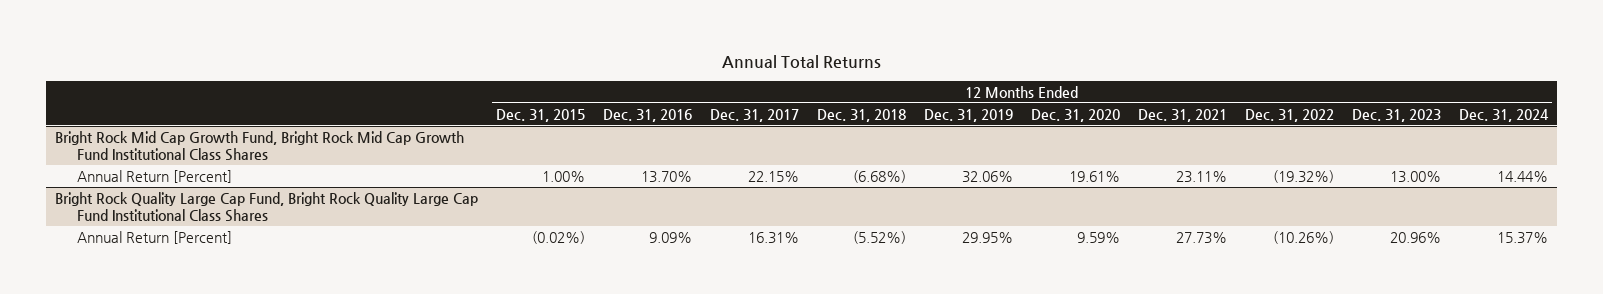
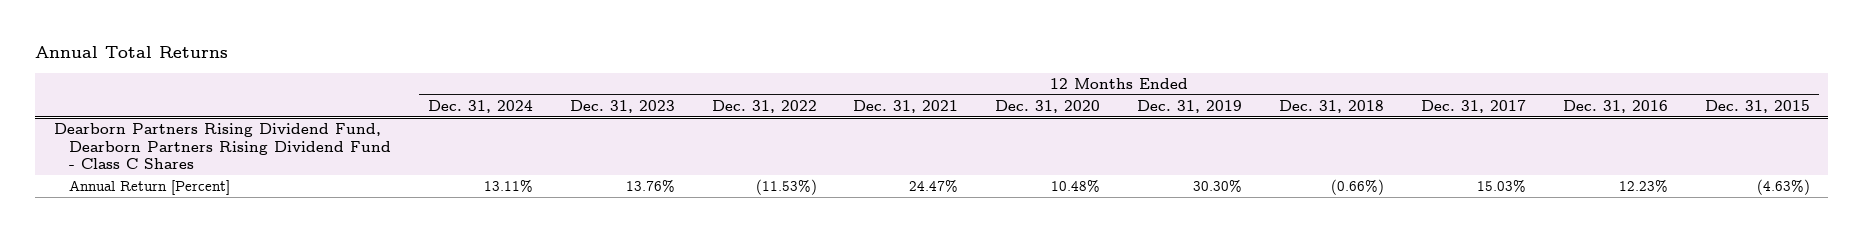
- | 12 Months Ended Dec. 31, 2015 | 12 Months Ended Dec. 31, 2016 | 12 Months Ended Dec. 31, 2017 | 12 Months Ended Dec. 31, 2018 | 12 Months Ended Dec. 31, 2019 | 12 Months Ended Dec. 31, 2020 | 12 Months Ended Dec. 31, 2021 | 12 Months Ended Dec. 31, 2022 | 12 Months Ended Dec. 31, 2023 | 12 Months Ended Dec. 31, 2024
+ | 12 Months Ended Dec. 31, 2024 | 12 Months Ended Dec. 31, 2023 | 12 Months Ended Dec. 31, 2022 | 12 Months Ended Dec. 31, 2021 | 12 Months Ended Dec. 31, 2020 | 12 Months Ended Dec. 31, 2019 | 12 Months Ended Dec. 31, 2018 | 12 Months Ended Dec. 31, 2017 | 12 Months Ended Dec. 31, 2016 | 12 Months Ended Dec. 31, 2015
- Bright Rock Mid Cap Growth Fund, Bright Rock Mid Cap Growth Fund Institutional Class Shares
- Annual Return [Percent] | 1.00% | 13.70% | 22.15% | (6.68%) | 32.06% | 19.61% | 23.11% | (19.32%) | 13.00% | 14.44%
- Bright Rock Quality Large Cap Fund, Bright Rock Quality Large Cap Fund Institutional Class Shares
- Annual Return [Percent] | (0.02%) | 9.09% | 16.31% | (5.52%) | 29.95% | 9.59% | 27.73% | (10.26%) | 20.96% | 15.37%
+ Dearborn Partners Rising Dividend Fund, Dearborn Partners Rising Dividend Fund - Class C Shares
+ Annual Return [Percent] | 13.11% | 13.76% | (11.53%) | 24.47% | 10.48% | 30.30% | (0.66%) | 15.03% | 12.23% | (4.63%)

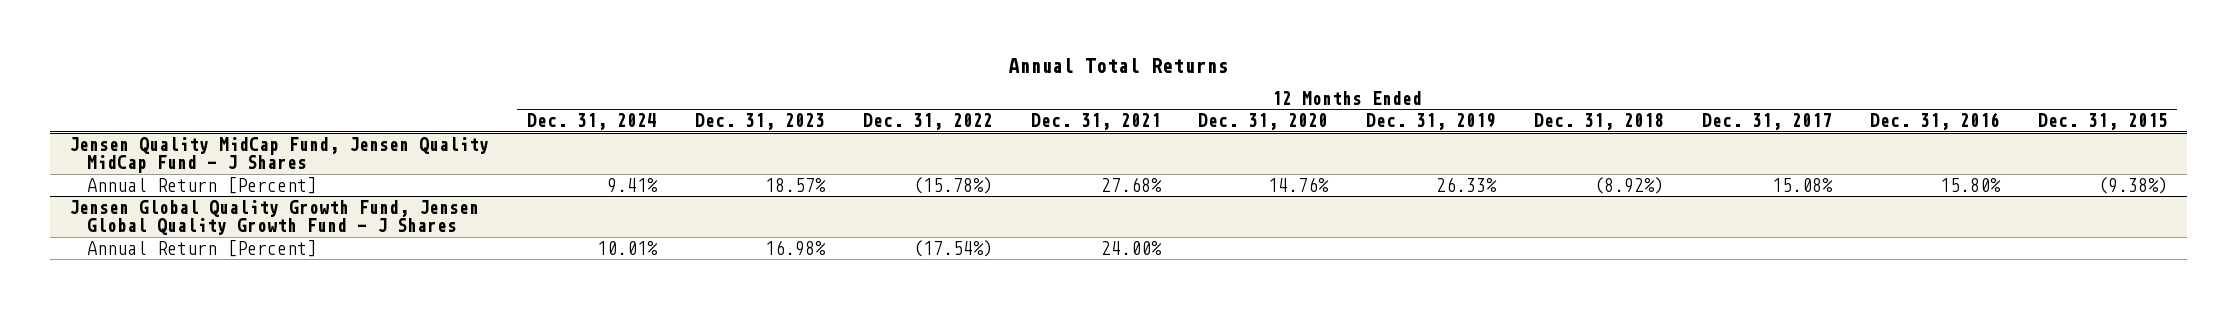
- Dearborn Partners Rising Dividend Fund, Dearborn Partners Rising Dividend Fund - Class C Shares
- Annual Return [Percent] | 13.11% | 13.76% | (11.53%) | 24.47% | 10.48% | 30.30% | (0.66%) | 15.03% | 12.23% | (4.63%)
+ Jensen Quality MidCap Fund, Jensen Quality MidCap Fund - J Shares
+ Annual Return [Percent] | 9.41% | 18.57% | (15.78%) | 27.68% | 14.76% | 26.33% | (8.92%) | 15.08% | 15.80% | (9.38%)
+ Jensen Global Quality Growth Fund, Jensen Global Quality Growth Fund - J Shares
+ Annual Return [Percent] | 10.01% | 16.98% | (17.54%) | 24.00% | | | | | |

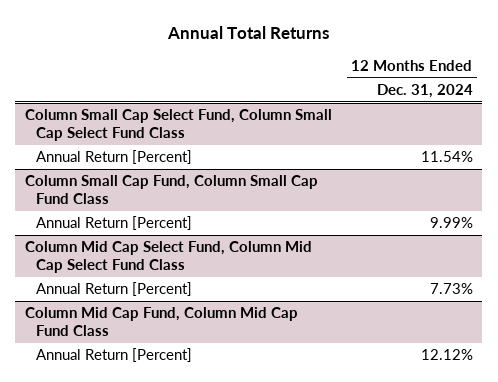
- | 12 Months Ended Dec. 31, 2024 | 12 Months Ended Dec. 31, 2023 | 12 Months Ended Dec. 31, 2022 | 12 Months Ended Dec. 31, 2021 | 12 Months Ended Dec. 31, 2020 | 12 Months Ended Dec. 31, 2019 | 12 Months Ended Dec. 31, 2018 | 12 Months Ended Dec. 31, 2017 | 12 Months Ended Dec. 31, 2016 | 12 Months Ended Dec. 31, 2015
+ | 12 Months Ended Dec. 31, 2024
- Jensen Quality MidCap Fund, Jensen Quality MidCap Fund - J Shares
- Annual Return [Percent] | 9.41% | 18.57% | (15.78%) | 27.68% | 14.76% | 26.33% | (8.92%) | 15.08% | 15.80% | (9.38%)
- Jensen Global Quality Growth Fund, Jensen Global Quality Growth Fund - J Shares
- Annual Return [Percent] | 10.01% | 16.98% | (17.54%) | 24.00% | | | | | |
+ Column Small Cap Select Fund, Column Small Cap Select Fund Class
+ Annual Return [Percent] | 11.54%
+ Column Small Cap Fund, Column Small Cap Fund Class
+ Annual Return [Percent] | 9.99%
+ Column Mid Cap Select Fund, Column Mid Cap Select Fund Class
+ Annual Return [Percent] | 7.73%
+ Column Mid Cap Fund, Column Mid Cap Fund Class
+ Annual Return [Percent] | 12.12%

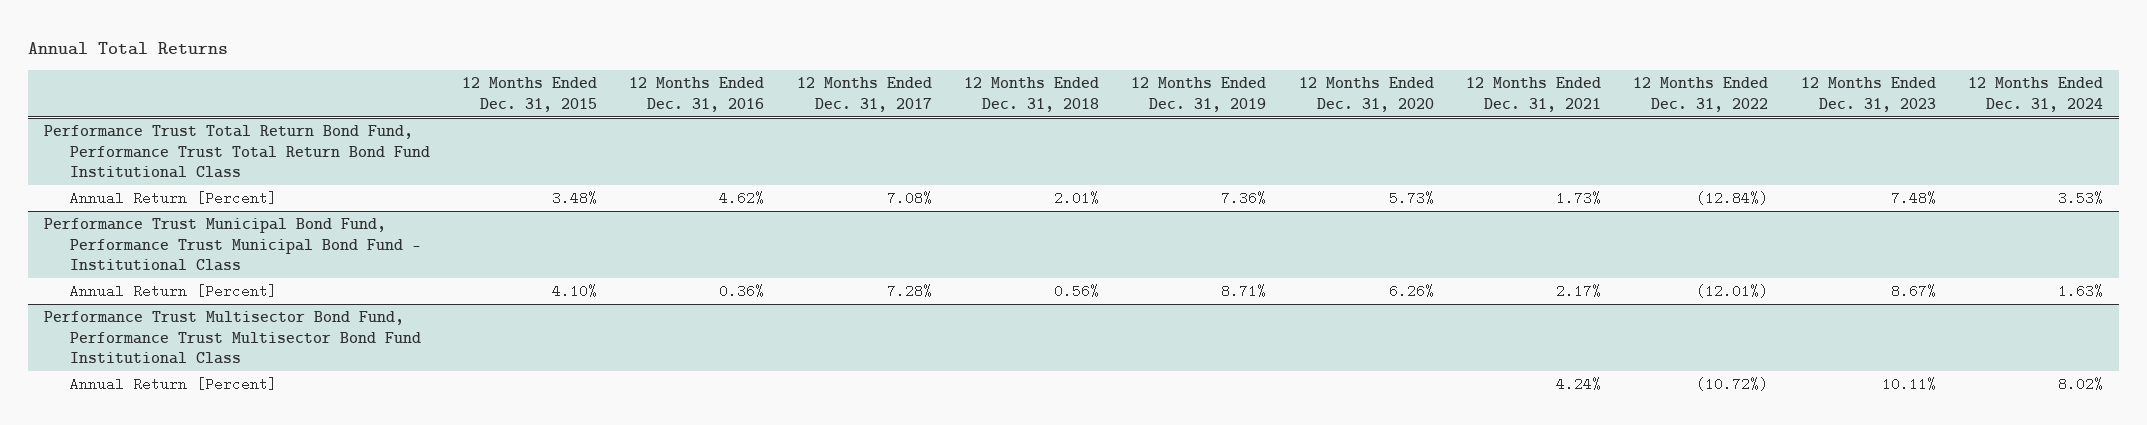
- | 12 Months Ended Dec. 31, 2024
+ | 12 Months Ended Dec. 31, 2015 | 12 Months Ended Dec. 31, 2016 | 12 Months Ended Dec. 31, 2017 | 12 Months Ended Dec. 31, 2018 | 12 Months Ended Dec. 31, 2019 | 12 Months Ended Dec. 31, 2020 | 12 Months Ended Dec. 31, 2021 | 12 Months Ended Dec. 31, 2022 | 12 Months Ended Dec. 31, 2023 | 12 Months Ended Dec. 31, 2024
- Column Small Cap Select Fund, Column Small Cap Select Fund Class
- Annual Return [Percent] | 11.54%
- Column Small Cap Fund, Column Small Cap Fund Class
- Annual Return [Percent] | 9.99%
- Column Mid Cap Select Fund, Column Mid Cap Select Fund Class
- Annual Return [Percent] | 7.73%
- Column Mid Cap Fund, Column Mid Cap Fund Class
- Annual Return [Percent] | 12.12%
+ Performance Trust Total Return Bond Fund, Performance Trust Total Return Bond Fund Institutional Class
+ Annual Return [Percent] | 3.48% | 4.62% | 7.08% | 2.01% | 7.36% | 5.73% | 1.73% | (12.84%) | 7.48% | 3.53%
+ Performance Trust Municipal Bond Fund, Performance Trust Municipal Bond Fund - Institutional Class
+ Annual Return [Percent] | 4.10% | 0.36% | 7.28% | 0.56% | 8.71% | 6.26% | 2.17% | (12.01%) | 8.67% | 1.63%
+ Performance Trust Multisector Bond Fund, Performance Trust Multisector Bond Fund Institutional Class
+ Annual Return [Percent] | | | | | | | 4.24% | (10.72%) | 10.11% | 8.02%

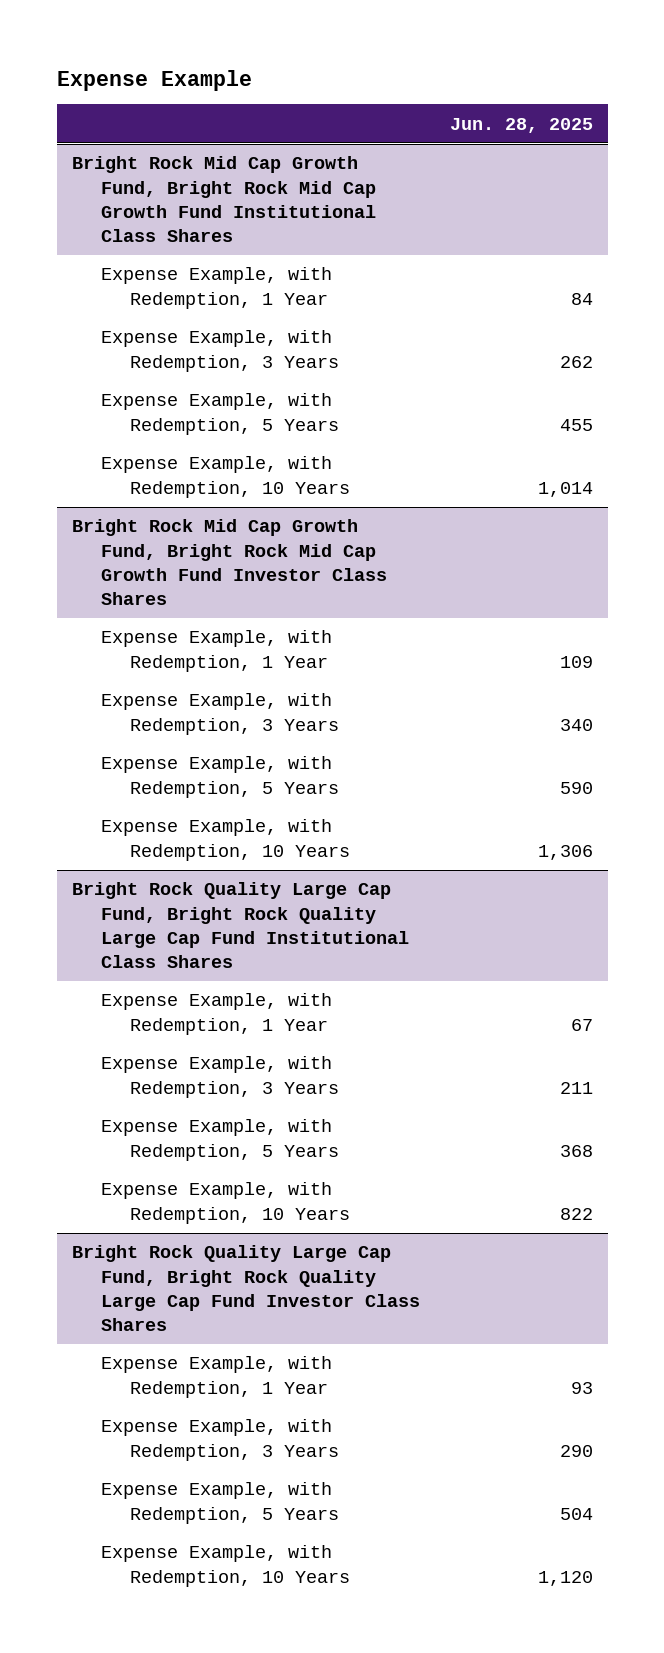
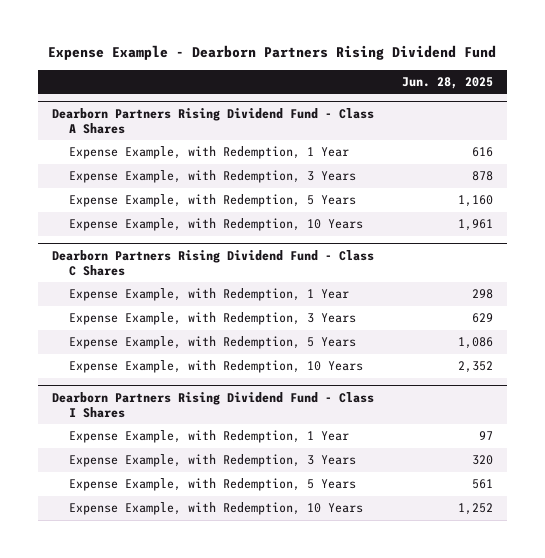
- Expense Example
+ Expense Example - Dearborn Partners Rising Dividend Fund
- Bright Rock Mid Cap Growth Fund, Bright Rock Mid Cap Growth Fund Institutional Class Shares
- Expense Example, with Redemption, 1 Year | 84
- Expense Example, with Redemption, 3 Years | 262
- Expense Example, with Redemption, 5 Years | 455
- Expense Example, with Redemption, 10 Years | 1,014
- Bright Rock Mid Cap Growth Fund, Bright Rock Mid Cap Growth Fund Investor Class Shares
- Expense Example, with Redemption, 1 Year | 109
- Expense Example, with Redemption, 3 Years | 340
- Expense Example, with Redemption, 5 Years | 590
- Expense Example, with Redemption, 10 Years | 1,306
- Bright Rock Quality Large Cap Fund, Bright Rock Quality Large Cap Fund Institutional Class Shares
- Expense Example, with Redemption, 1 Year | 67
- Expense Example, with Redemption, 3 Years | 211
- Expense Example, with Redemption, 5 Years | 368
- Expense Example, with Redemption, 10 Years | 822
- Bright Rock Quality Large Cap Fund, Bright Rock Quality Large Cap Fund Investor Class Shares
- Expense Example, with Redemption, 1 Year | 93
- Expense Example, with Redemption, 3 Years | 290
- Expense Example, with Redemption, 5 Years | 504
- Expense Example, with Redemption, 10 Years | 1,120
+ Dearborn Partners Rising Dividend Fund - Class A Shares
+ Expense Example, with Redemption, 1 Year | 616
+ Expense Example, with Redemption, 3 Years | 878
+ Expense Example, with Redemption, 5 Years | 1,160
+ Expense Example, with Redemption, 10 Years | 1,961
+ Dearborn Partners Rising Dividend Fund - Class C Shares
+ Expense Example, with Redemption, 1 Year | 298
+ Expense Example, with Redemption, 3 Years | 629
+ Expense Example, with Redemption, 5 Years | 1,086
+ Expense Example, with Redemption, 10 Years | 2,352
+ Dearborn Partners Rising Dividend Fund - Class I Shares
+ Expense Example, with Redemption, 1 Year | 97
+ Expense Example, with Redemption, 3 Years | 320
+ Expense Example, with Redemption, 5 Years | 561
+ Expense Example, with Redemption, 10 Years | 1,252

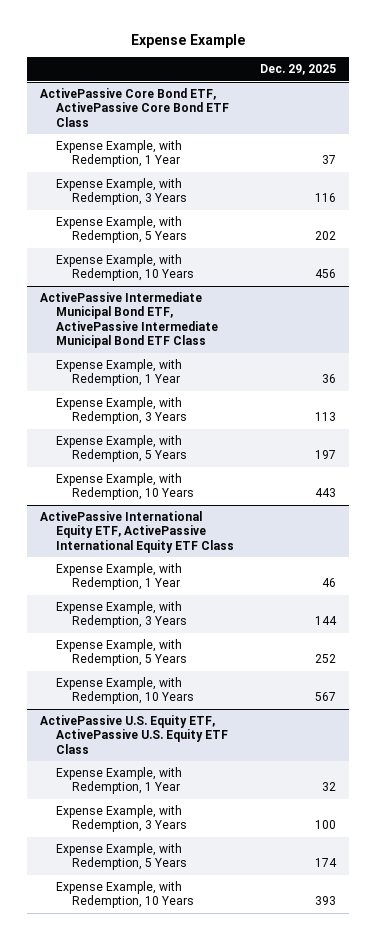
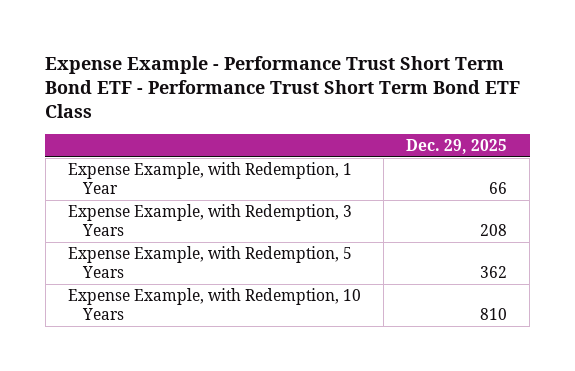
- Expense Example
+ Expense Example - Performance Trust Short Term Bond ETF - Performance Trust Short Term Bond ETF Class
- ActivePassive Core Bond ETF, ActivePassive Core Bond ETF Class
- Expense Example, with Redemption, 1 Year | 37
- Expense Example, with Redemption, 3 Years | 116
- Expense Example, with Redemption, 5 Years | 202
- Expense Example, with Redemption, 10 Years | 456
- ActivePassive Intermediate Municipal Bond ETF, ActivePassive Intermediate Municipal Bond ETF Class
- Expense Example, with Redemption, 1 Year | 36
- Expense Example, with Redemption, 3 Years | 113
- Expense Example, with Redemption, 5 Years | 197
- Expense Example, with Redemption, 10 Years | 443
- ActivePassive International Equity ETF, ActivePassive International Equity ETF Class
- Expense Example, with Redemption, 1 Year | 46
- Expense Example, with Redemption, 3 Years | 144
- Expense Example, with Redemption, 5 Years | 252
- Expense Example, with Redemption, 10 Years | 567
- ActivePassive U.S. Equity ETF, ActivePassive U.S. Equity ETF Class
- Expense Example, with Redemption, 1 Year | 32
- Expense Example, with Redemption, 3 Years | 100
- Expense Example, with Redemption, 5 Years | 174
- Expense Example, with Redemption, 10 Years | 393
+ Expense Example, with Redemption, 1 Year | 66
+ Expense Example, with Redemption, 3 Years | 208
+ Expense Example, with Redemption, 5 Years | 362
+ Expense Example, with Redemption, 10 Years | 810

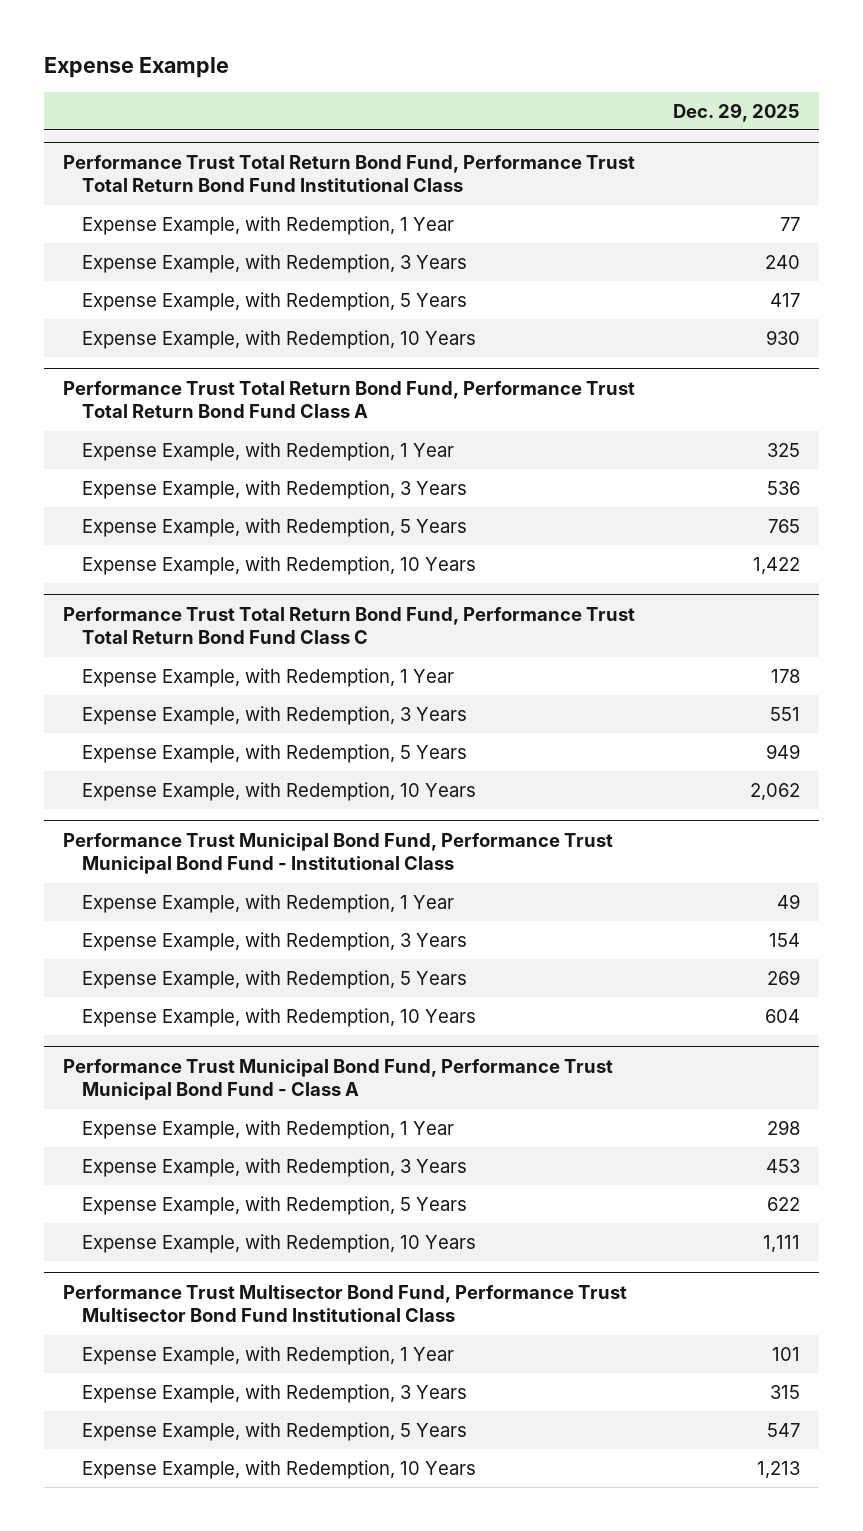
- Expense Example - Performance Trust Short Term Bond ETF - Performance Trust Short Term Bond ETF Class
+ Expense Example
- Expense Example, with Redemption, 1 Year | 66
- Expense Example, with Redemption, 3 Years | 208
- Expense Example, with Redemption, 5 Years | 362
- Expense Example, with Redemption, 10 Years | 810
+ Performance Trust Total Return Bond Fund, Performance Trust Total Return Bond Fund Institutional Class
+ Expense Example, with Redemption, 1 Year | 77
+ Expense Example, with Redemption, 3 Years | 240
+ Expense Example, with Redemption, 5 Years | 417
+ Expense Example, with Redemption, 10 Years | 930
+ Performance Trust Total Return Bond Fund, Performance Trust Total Return Bond Fund Class A
+ Expense Example, with Redemption, 1 Year | 325
+ Expense Example, with Redemption, 3 Years | 536
+ Expense Example, with Redemption, 5 Years | 765
+ Expense Example, with Redemption, 10 Years | 1,422
+ Performance Trust Total Return Bond Fund, Performance Trust Total Return Bond Fund Class C
+ Expense Example, with Redemption, 1 Year | 178
+ Expense Example, with Redemption, 3 Years | 551
+ Expense Example, with Redemption, 5 Years | 949
+ Expense Example, with Redemption, 10 Years | 2,062
+ Performance Trust Municipal Bond Fund, Performance Trust Municipal Bond Fund - Institutional Class
+ Expense Example, with Redemption, 1 Year | 49
+ Expense Example, with Redemption, 3 Years | 154
+ Expense Example, with Redemption, 5 Years | 269
+ Expense Example, with Redemption, 10 Years | 604
+ Performance Trust Municipal Bond Fund, Performance Trust Municipal Bond Fund - Class A
+ Expense Example, with Redemption, 1 Year | 298
+ Expense Example, with Redemption, 3 Years | 453
+ Expense Example, with Redemption, 5 Years | 622
+ Expense Example, with Redemption, 10 Years | 1,111
+ Performance Trust Multisector Bond Fund, Performance Trust Multisector Bond Fund Institutional Class
+ Expense Example, with Redemption, 1 Year | 101
+ Expense Example, with Redemption, 3 Years | 315
+ Expense Example, with Redemption, 5 Years | 547
+ Expense Example, with Redemption, 10 Years | 1,213

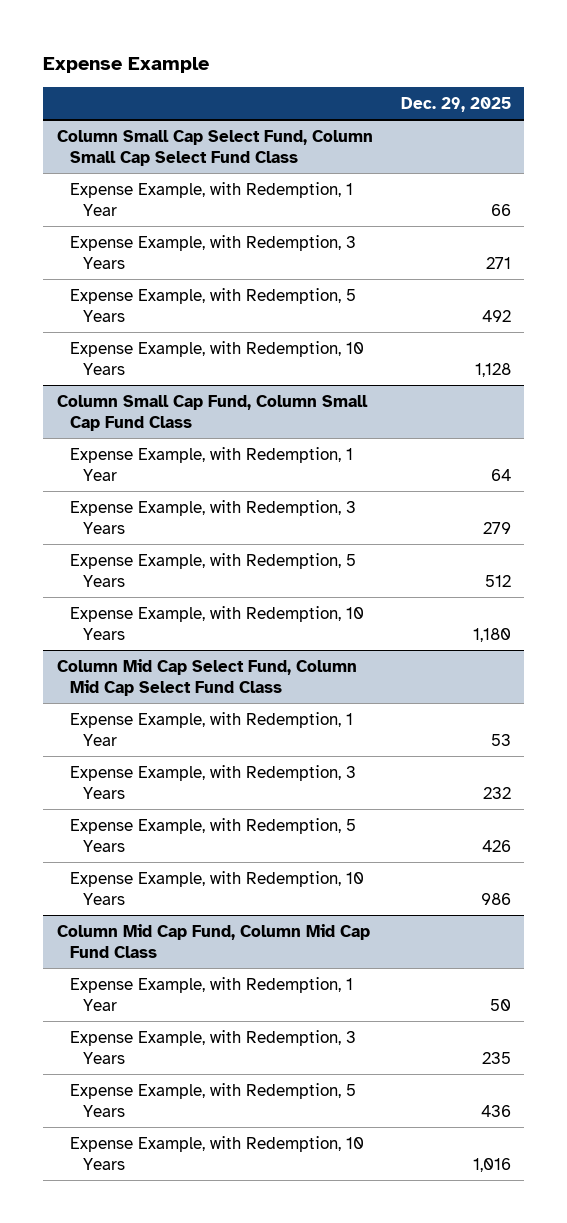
- Performance Trust Total Return Bond Fund, Performance Trust Total Return Bond Fund Institutional Class
- Expense Example, with Redemption, 1 Year | 77
- Expense Example, with Redemption, 3 Years | 240
- Expense Example, with Redemption, 5 Years | 417
- Expense Example, with Redemption, 10 Years | 930
- Performance Trust Total Return Bond Fund, Performance Trust Total Return Bond Fund Class A
- Expense Example, with Redemption, 1 Year | 325
- Expense Example, with Redemption, 3 Years | 536
- Expense Example, with Redemption, 5 Years | 765
- Expense Example, with Redemption, 10 Years | 1,422
- Performance Trust Total Return Bond Fund, Performance Trust Total Return Bond Fund Class C
- Expense Example, with Redemption, 1 Year | 178
- Expense Example, with Redemption, 3 Years | 551
- Expense Example, with Redemption, 5 Years | 949
- Expense Example, with Redemption, 10 Years | 2,062
- Performance Trust Municipal Bond Fund, Performance Trust Municipal Bond Fund - Institutional Class
- Expense Example, with Redemption, 1 Year | 49
- Expense Example, with Redemption, 3 Years | 154
- Expense Example, with Redemption, 5 Years | 269
- Expense Example, with Redemption, 10 Years | 604
- Performance Trust Municipal Bond Fund, Performance Trust Municipal Bond Fund - Class A
- Expense Example, with Redemption, 1 Year | 298
- Expense Example, with Redemption, 3 Years | 453
- Expense Example, with Redemption, 5 Years | 622
- Expense Example, with Redemption, 10 Years | 1,111
- Performance Trust Multisector Bond Fund, Performance Trust Multisector Bond Fund Institutional Class
- Expense Example, with Redemption, 1 Year | 101
- Expense Example, with Redemption, 3 Years | 315
- Expense Example, with Redemption, 5 Years | 547
- Expense Example, with Redemption, 10 Years | 1,213
+ Column Small Cap Select Fund, Column Small Cap Select Fund Class
+ Expense Example, with Redemption, 1 Year | 66
+ Expense Example, with Redemption, 3 Years | 271
+ Expense Example, with Redemption, 5 Years | 492
+ Expense Example, with Redemption, 10 Years | 1,128
+ Column Small Cap Fund, Column Small Cap Fund Class
+ Expense Example, with Redemption, 1 Year | 64
+ Expense Example, with Redemption, 3 Years | 279
+ Expense Example, with Redemption, 5 Years | 512
+ Expense Example, with Redemption, 10 Years | 1,180
+ Column Mid Cap Select Fund, Column Mid Cap Select Fund Class
+ Expense Example, with Redemption, 1 Year | 53
+ Expense Example, with Redemption, 3 Years | 232
+ Expense Example, with Redemption, 5 Years | 426
+ Expense Example, with Redemption, 10 Years | 986
+ Column Mid Cap Fund, Column Mid Cap Fund Class
+ Expense Example, with Redemption, 1 Year | 50
+ Expense Example, with Redemption, 3 Years | 235
+ Expense Example, with Redemption, 5 Years | 436
+ Expense Example, with Redemption, 10 Years | 1,016

